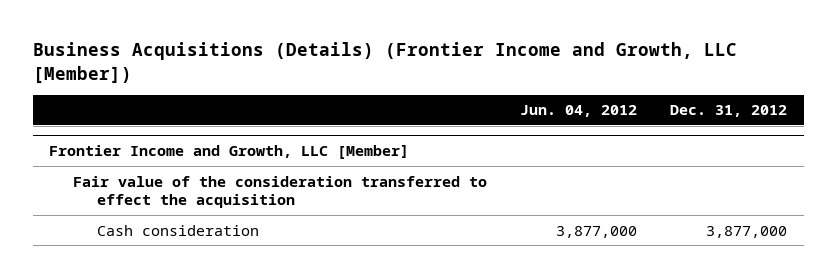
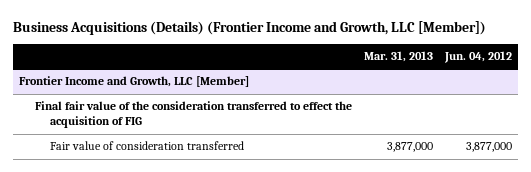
- | Jun. 04, 2012 | Dec. 31, 2012
+ | Mar. 31, 2013 | Jun. 04, 2012
@ Frontier Income and Growth, LLC [Member]
- Fair value of the consideration transferred to effect the acquisition
- Cash consideration | 3,877,000 | 3,877,000
+ Final fair value of the consideration transferred to effect the acquisition of FIG
+ Fair value of consideration transferred | 3,877,000 | 3,877,000

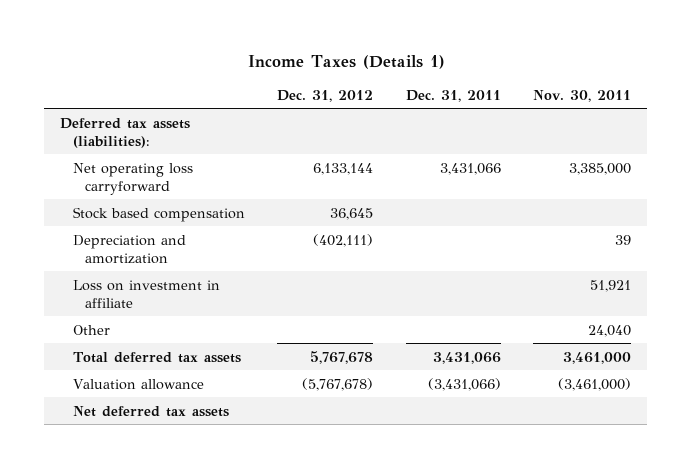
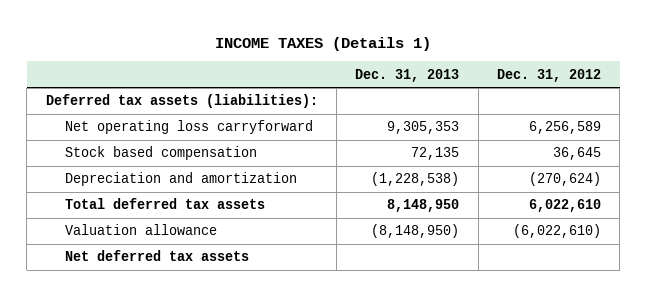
- Income Taxes (Details 1)
+ INCOME TAXES (Details 1)
- | Dec. 31, 2012 | Dec. 31, 2011 | Nov. 30, 2011
+ | Dec. 31, 2013 | Dec. 31, 2012
- Net operating loss carryforward | 6,133,144 | 3,431,066 | 3,385,000
+ Net operating loss carryforward | 9,305,353 | 6,256,589
- Depreciation and amortization | (402,111) | | 39
- Loss on investment in affiliate | | | 51,921
- Other | | | 24,040
- Total deferred tax assets | 5,767,678 | 3,431,066 | 3,461,000
- Valuation allowance | (5,767,678) | (3,431,066) | (3,461,000)
+ Depreciation and amortization | (1,228,538) | (270,624)
+ Total deferred tax assets | 8,148,950 | 6,022,610
+ Valuation allowance | (8,148,950) | (6,022,610)

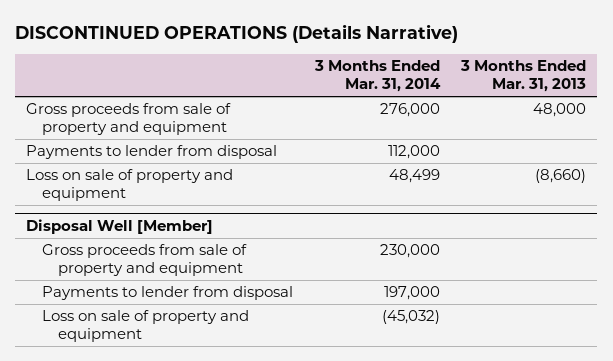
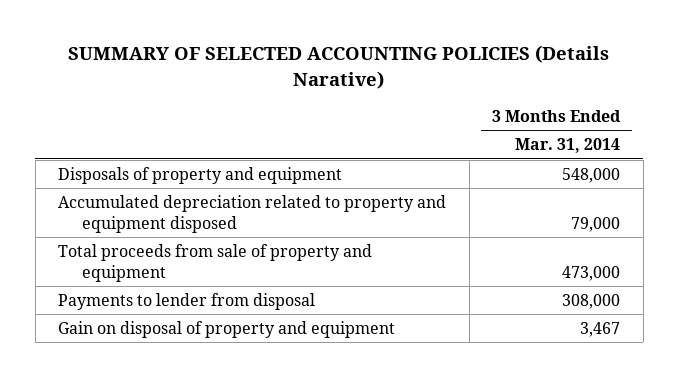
- DISCONTINUED OPERATIONS (Details Narrative)
+ SUMMARY OF SELECTED ACCOUNTING POLICIES (Details Narative)
- | 3 Months Ended Mar. 31, 2014 | 3 Months Ended Mar. 31, 2013
+ | 3 Months Ended Mar. 31, 2014
- Gross proceeds from sale of property and equipment | 276,000 | 48,000
- Payments to lender from disposal | 112,000 |
- Loss on sale of property and equipment | 48,499 | (8,660)
- Disposal Well [Member]
- Gross proceeds from sale of property and equipment | 230,000 |
- Payments to lender from disposal | 197,000 |
- Loss on sale of property and equipment | (45,032) |
+ Disposals of property and equipment | 548,000
+ Accumulated depreciation related to property and equipment disposed | 79,000
+ Total proceeds from sale of property and equipment | 473,000
+ Payments to lender from disposal | 308,000
+ Gain on disposal of property and equipment | 3,467

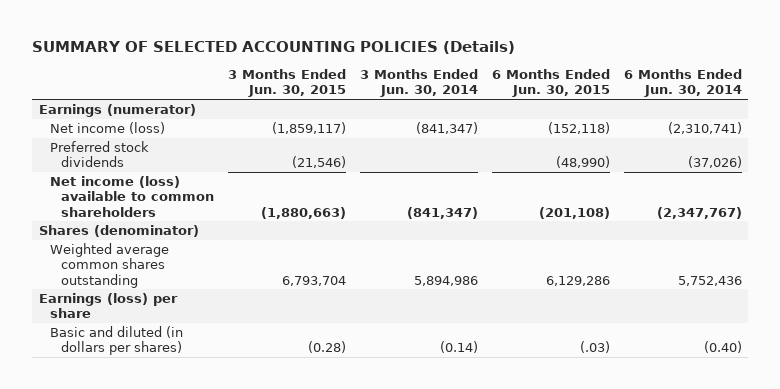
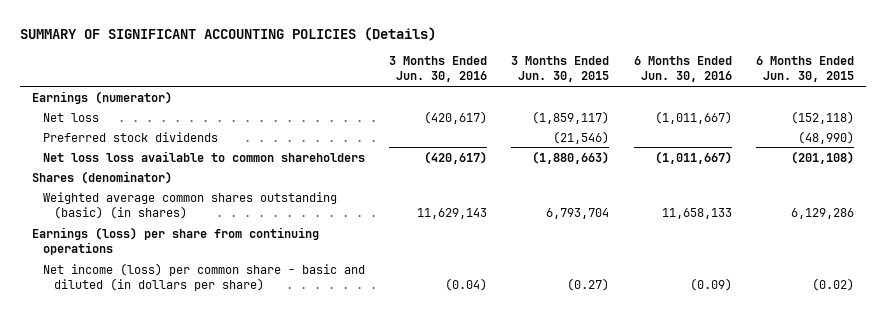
- SUMMARY OF SELECTED ACCOUNTING POLICIES (Details)
+ SUMMARY OF SIGNIFICANT ACCOUNTING POLICIES (Details)
- | 3 Months Ended Jun. 30, 2015 | 3 Months Ended Jun. 30, 2014 | 6 Months Ended Jun. 30, 2015 | 6 Months Ended Jun. 30, 2014
+ | 3 Months Ended Jun. 30, 2016 | 3 Months Ended Jun. 30, 2015 | 6 Months Ended Jun. 30, 2016 | 6 Months Ended Jun. 30, 2015
- Net income (loss) | (1,859,117) | (841,347) | (152,118) | (2,310,741)
+ Net loss | (420,617) | (1,859,117) | (1,011,667) | (152,118)
- Net income (loss) available to common shareholders | (1,880,663) | (841,347) | (201,108) | (2,347,767)
+ Net loss loss available to common shareholders | (420,617) | (1,880,663) | (1,011,667) | (201,108)
- Weighted average common shares outstanding | 6,793,704 | 5,894,986 | 6,129,286 | 5,752,436
- Earnings (loss) per share
- Basic and diluted (in dollars per shares) | (0.28) | (0.14) | (.03) | (0.40)
+ Weighted average common shares outstanding (basic) (in shares) | 11,629,143 | 6,793,704 | 11,658,133 | 6,129,286
+ Earnings (loss) per share from continuing operations
+ Net income (loss) per common share - basic and diluted (in dollars per share) | (0.04) | (0.27) | (0.09) | (0.02)

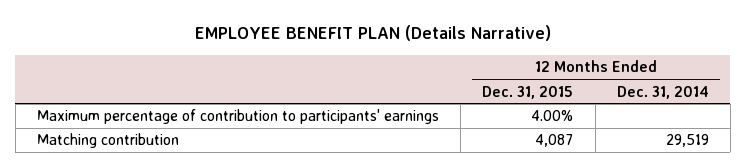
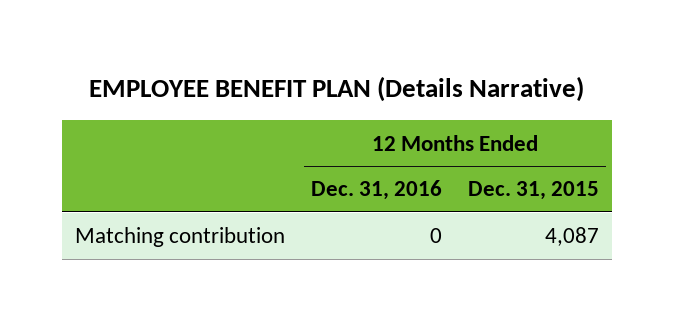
- | 12 Months Ended Dec. 31, 2015 | 12 Months Ended Dec. 31, 2014
+ | 12 Months Ended Dec. 31, 2016 | 12 Months Ended Dec. 31, 2015
- Maximum percentage of contribution to participants' earnings | 4.00% |

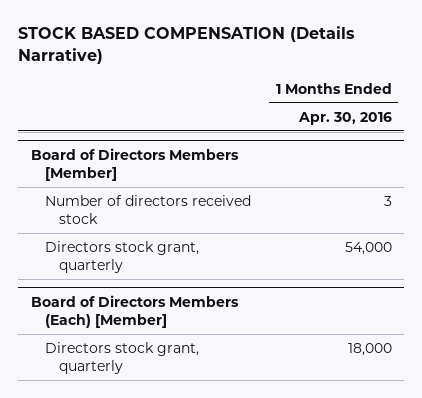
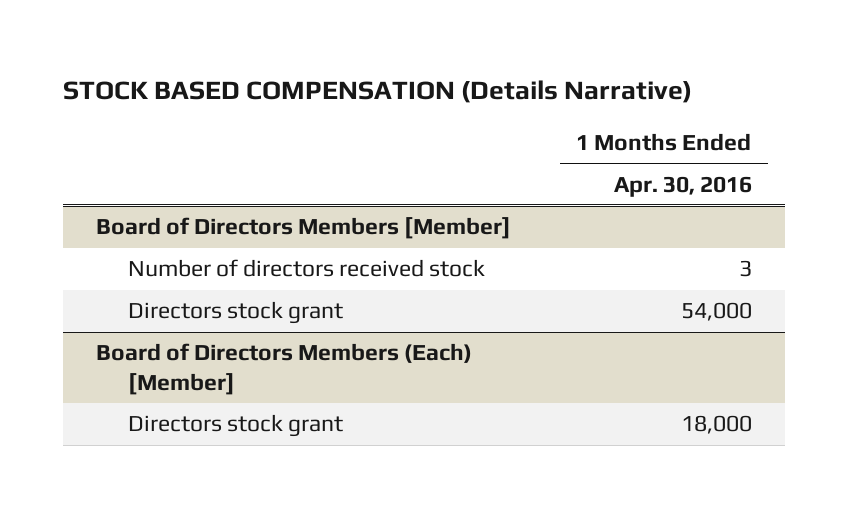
@ Board of Directors Members [Member]
- Directors stock grant, quarterly | 54,000
+ Directors stock grant | 54,000
@ Board of Directors Members (Each) [Member]
- Directors stock grant, quarterly | 18,000
+ Directors stock grant | 18,000

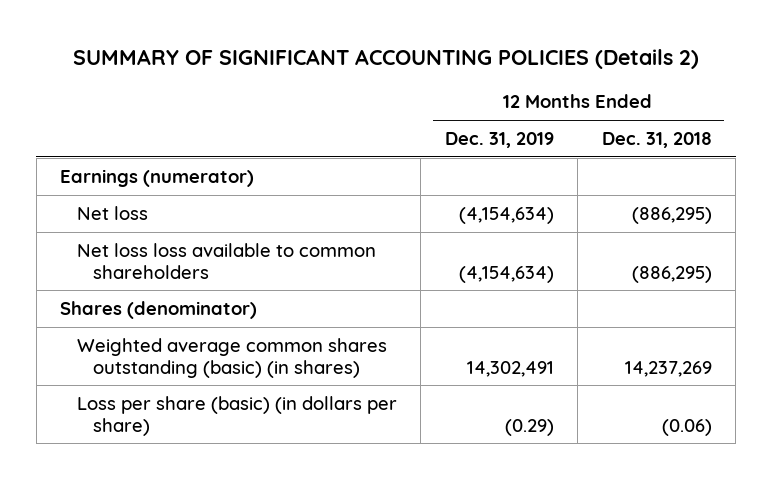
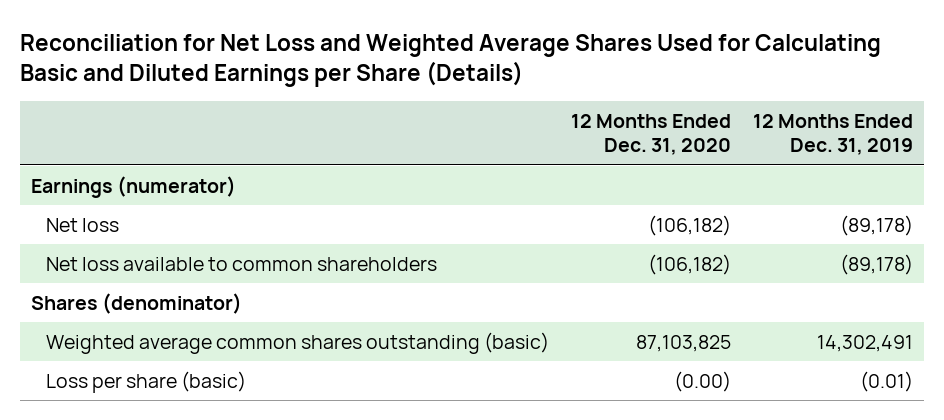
- SUMMARY OF SIGNIFICANT ACCOUNTING POLICIES (Details 2)
+ Reconciliation for Net Loss and Weighted Average Shares Used for Calculating Basic and Diluted Earnings per Share (Details)
- | 12 Months Ended Dec. 31, 2019 | 12 Months Ended Dec. 31, 2018
+ | 12 Months Ended Dec. 31, 2020 | 12 Months Ended Dec. 31, 2019
- Net loss | (4,154,634) | (886,295)
- Net loss loss available to common shareholders | (4,154,634) | (886,295)
+ Net loss | (106,182) | (89,178)
+ Net loss available to common shareholders | (106,182) | (89,178)
- Weighted average common shares outstanding (basic) (in shares) | 14,302,491 | 14,237,269
- Loss per share (basic) (in dollars per share) | (0.29) | (0.06)
+ Weighted average common shares outstanding (basic) | 87,103,825 | 14,302,491
+ Loss per share (basic) | (0.00) | (0.01)

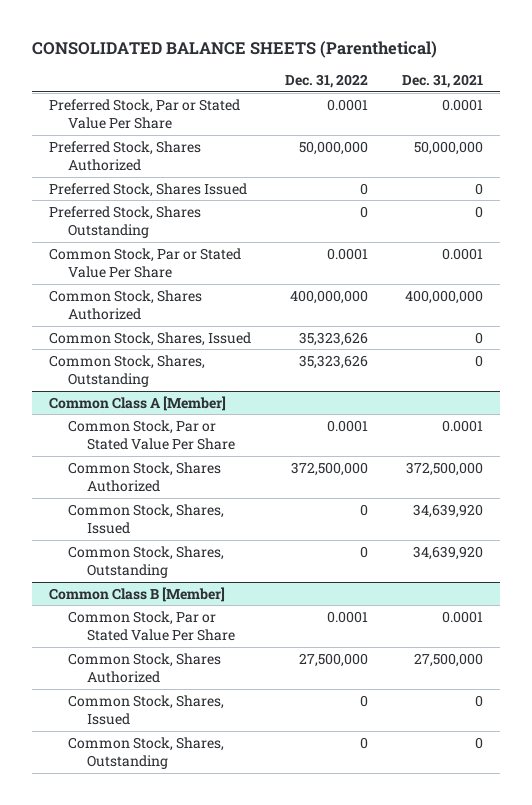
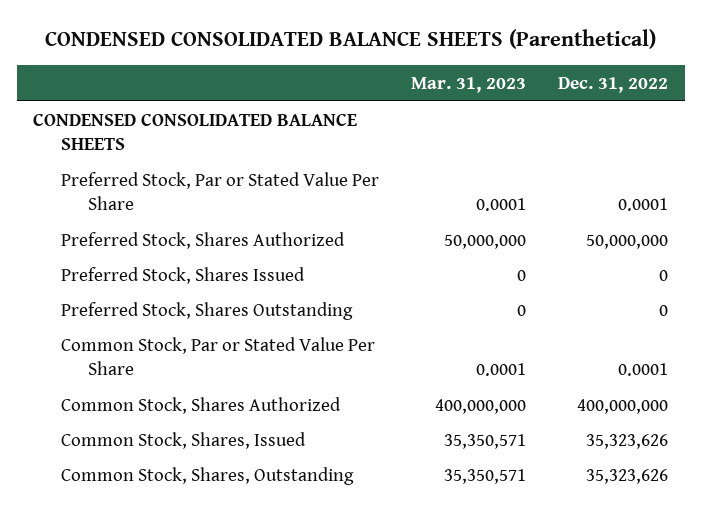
- CONSOLIDATED BALANCE SHEETS (Parenthetical)
+ CONDENSED CONSOLIDATED BALANCE SHEETS (Parenthetical)
- | Dec. 31, 2022 | Dec. 31, 2021
+ | Mar. 31, 2023 | Dec. 31, 2022
+ CONDENSED CONSOLIDATED BALANCE SHEETS
- Common Class A [Member]
- Common Stock, Par or Stated Value Per Share | 0.0001 | 0.0001
- Common Stock, Shares Authorized | 372,500,000 | 372,500,000
- Common Stock, Shares, Issued | 0 | 34,639,920
- Common Stock, Shares, Outstanding | 0 | 34,639,920
- Common Class B [Member]
- Common Stock, Par or Stated Value Per Share | 0.0001 | 0.0001
- Common Stock, Shares Authorized | 27,500,000 | 27,500,000
- Common Stock, Shares, Issued | 0 | 0
- Common Stock, Shares, Outstanding | 0 | 0

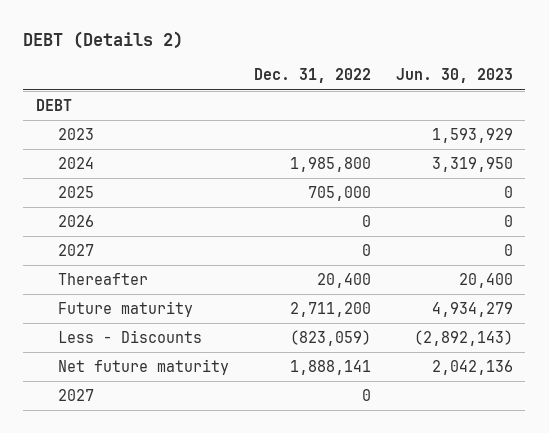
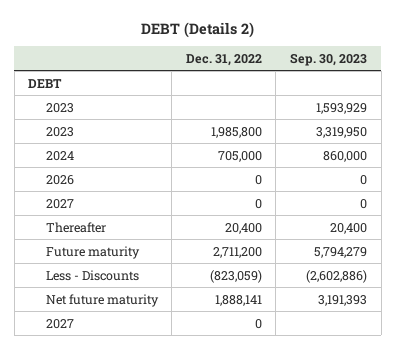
- | Dec. 31, 2022 | Jun. 30, 2023
+ | Dec. 31, 2022 | Sep. 30, 2023
- 2024 | 1,985,800 | 3,319,950
- 2025 | 705,000 | 0
+ 2023 | 1,985,800 | 3,319,950
+ 2024 | 705,000 | 860,000

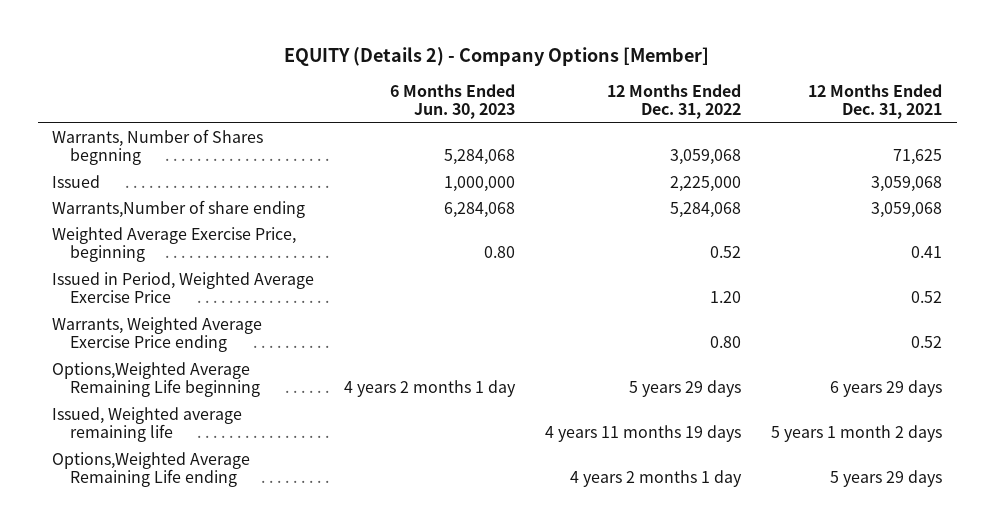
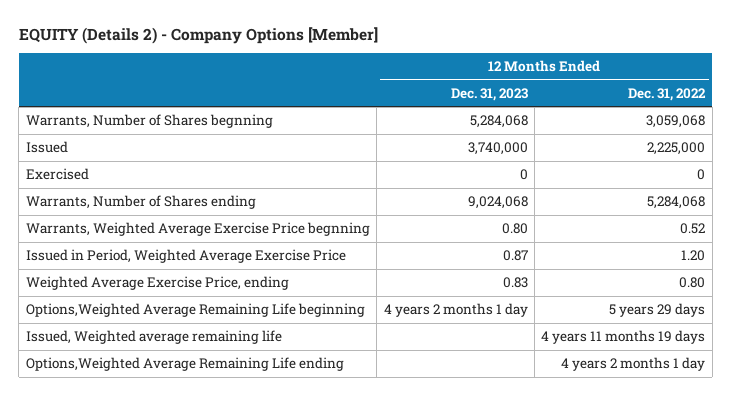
- | 6 Months Ended Jun. 30, 2023 | 12 Months Ended Dec. 31, 2022 | 12 Months Ended Dec. 31, 2021
+ | 12 Months Ended Dec. 31, 2023 | 12 Months Ended Dec. 31, 2022
- Warrants,Number of share ending | 6,284,068 | 5,284,068 | 3,059,068
- Weighted Average Exercise Price, beginning | 0.80 | 0.52 | 0.41
+ Exercised | 0 | 0
+ Warrants, Number of Shares ending | 9,024,068 | 5,284,068
+ Warrants, Weighted Average Exercise Price begnning | 0.80 | 0.52
- Warrants, Weighted Average Exercise Price ending | | 0.80 | 0.52
+ Weighted Average Exercise Price, ending | 0.83 | 0.80

